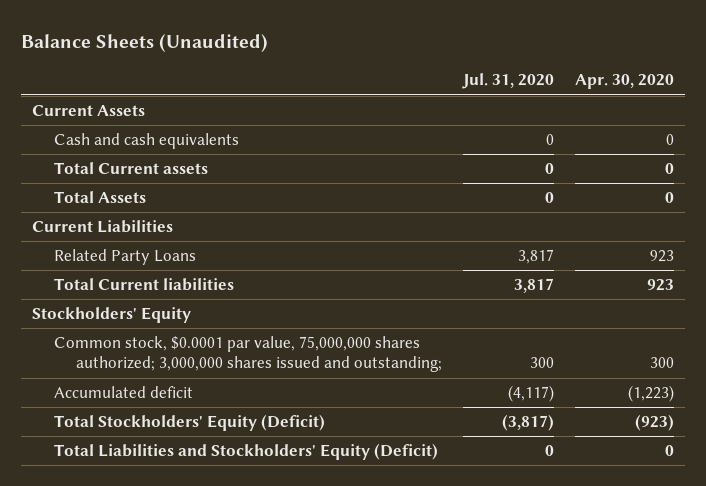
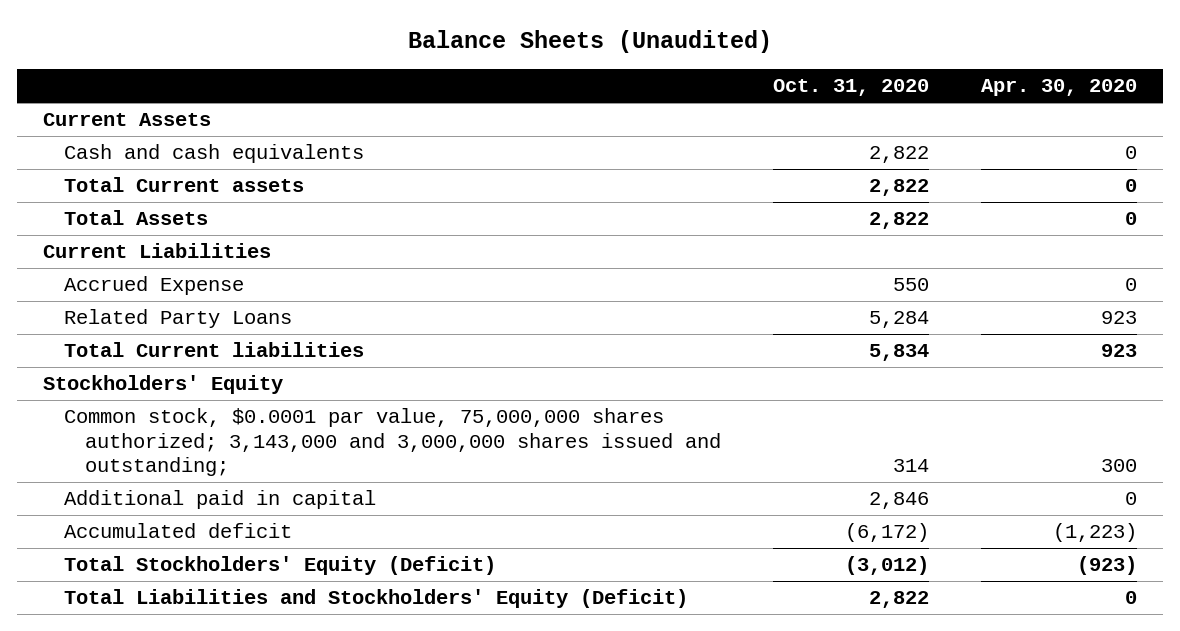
- | Jul. 31, 2020 | Apr. 30, 2020
+ | Oct. 31, 2020 | Apr. 30, 2020
+ Accrued Expense | 550 | 0
- Common stock, $0.0001 par value, 75,000,000 shares authorized; 3,000,000 shares issued and outstanding; | 300 | 300
+ Common stock, $0.0001 par value, 75,000,000 shares authorized; 3,143,000 and 3,000,000 shares issued and outstanding; | 314 | 300
+ Additional paid in capital | 2,846 | 0

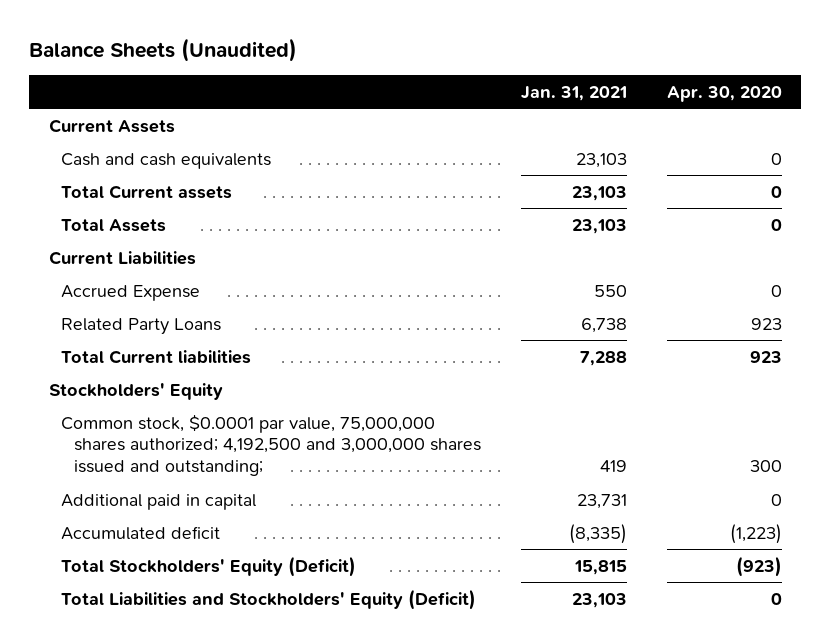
- | Oct. 31, 2020 | Apr. 30, 2020
+ | Jan. 31, 2021 | Apr. 30, 2020
- Common stock, $0.0001 par value, 75,000,000 shares authorized; 3,143,000 and 3,000,000 shares issued and outstanding; | 314 | 300
+ Common stock, $0.0001 par value, 75,000,000 shares authorized; 4,192,500 and 3,000,000 shares issued and outstanding; | 419 | 300

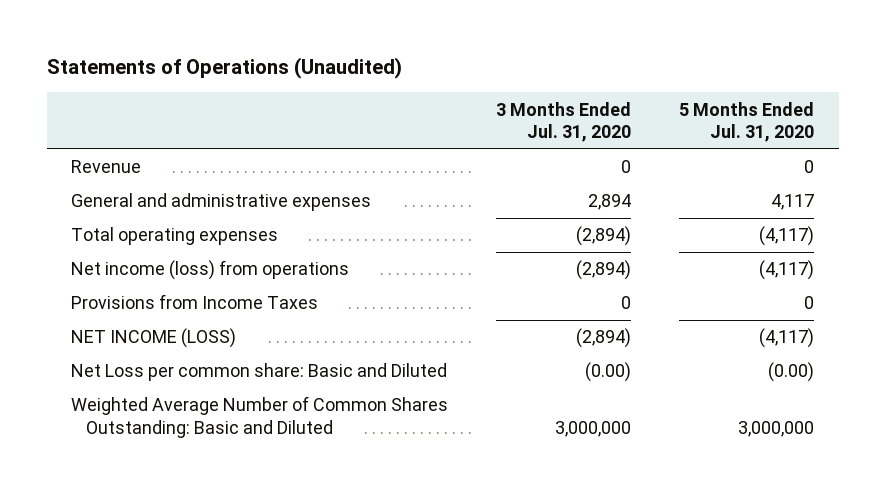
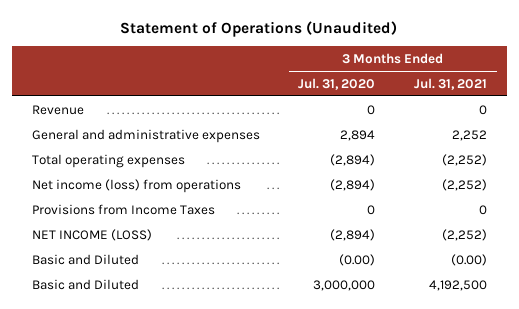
- Statements of Operations (Unaudited)
+ Statement of Operations (Unaudited)
- | 3 Months Ended Jul. 31, 2020 | 5 Months Ended Jul. 31, 2020
+ | 3 Months Ended Jul. 31, 2020 | 3 Months Ended Jul. 31, 2021
- Net Loss per common share: Basic and Diluted | (0.00) | (0.00)
- Weighted Average Number of Common Shares Outstanding: Basic and Diluted | 3,000,000 | 3,000,000
+ Basic and Diluted | (0.00) | (0.00)
+ Basic and Diluted | 3,000,000 | 4,192,500

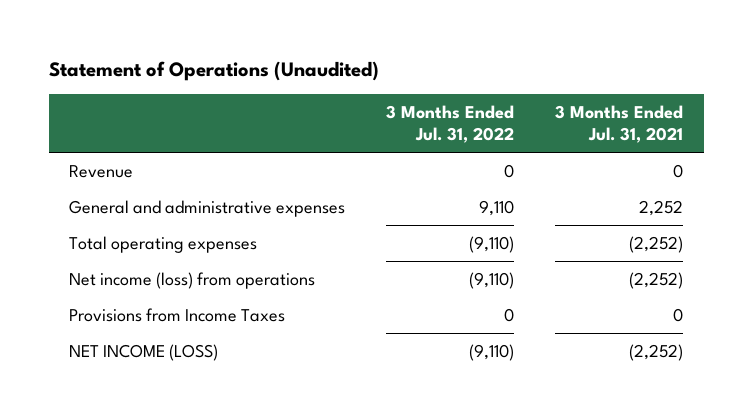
- | 3 Months Ended Jul. 31, 2020 | 3 Months Ended Jul. 31, 2021
+ | 3 Months Ended Jul. 31, 2022 | 3 Months Ended Jul. 31, 2021
- Basic and Diluted | (0.00) | (0.00)
- Basic and Diluted | 3,000,000 | 4,192,500

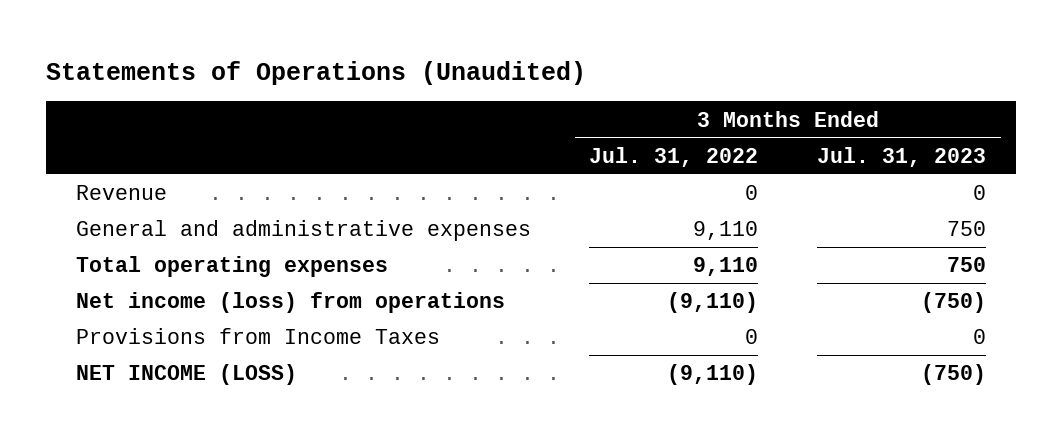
- Statement of Operations (Unaudited)
+ Statements of Operations (Unaudited)
- | 3 Months Ended Jul. 31, 2022 | 3 Months Ended Jul. 31, 2021
+ | 3 Months Ended Jul. 31, 2022 | 3 Months Ended Jul. 31, 2023
- Total operating expenses | (9,110) | (2,252)
+ Total operating expenses | 9,110 | 750

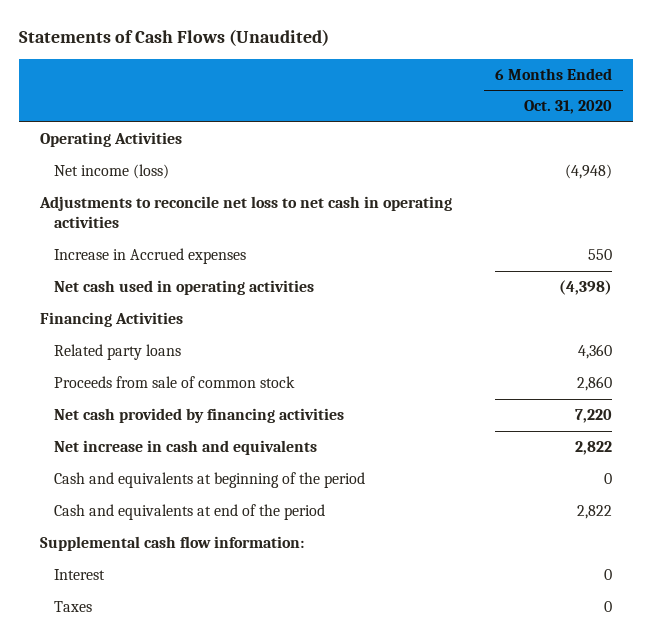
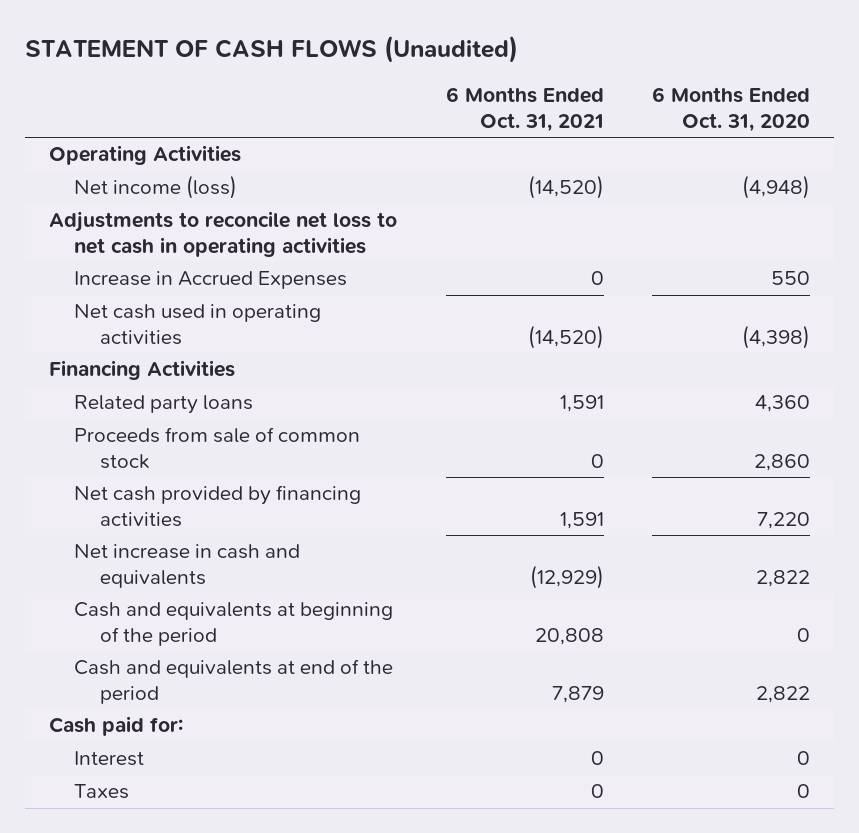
- Statements of Cash Flows (Unaudited)
+ STATEMENT OF CASH FLOWS (Unaudited)
- | 6 Months Ended Oct. 31, 2020
+ | 6 Months Ended Oct. 31, 2021 | 6 Months Ended Oct. 31, 2020
- Increase in Accrued expenses | 550
+ Increase in Accrued Expenses | 0 | 550
- Supplemental cash flow information:
+ Cash paid for:

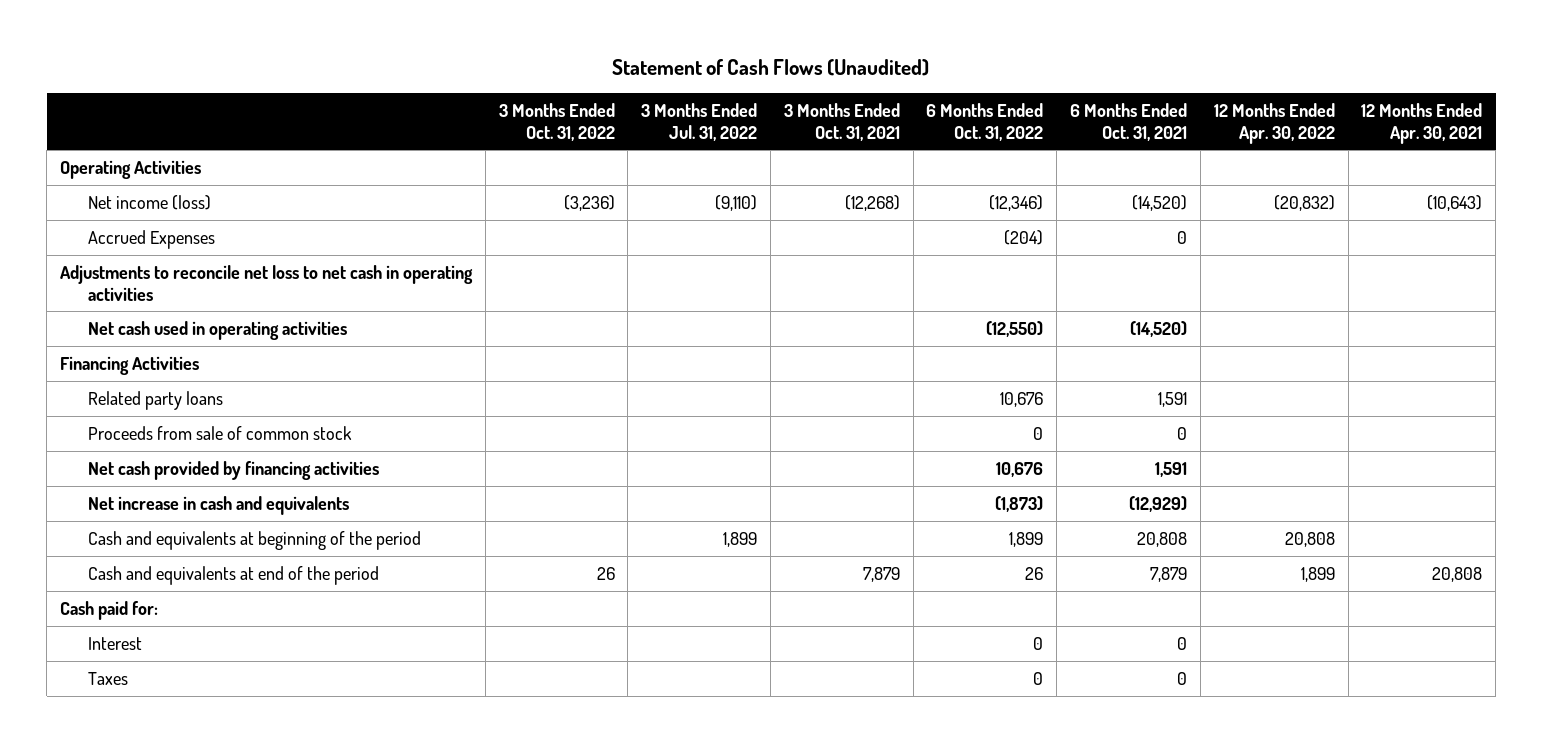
- STATEMENT OF CASH FLOWS (Unaudited)
+ Statement of Cash Flows (Unaudited)
- | 6 Months Ended Oct. 31, 2021 | 6 Months Ended Oct. 31, 2020
+ | 3 Months Ended Oct. 31, 2022 | 3 Months Ended Jul. 31, 2022 | 3 Months Ended Oct. 31, 2021 | 6 Months Ended Oct. 31, 2022 | 6 Months Ended Oct. 31, 2021 | 12 Months Ended Apr. 30, 2022 | 12 Months Ended Apr. 30, 2021
+ Accrued Expenses | | | | (204) | 0 | |
- Increase in Accrued Expenses | 0 | 550

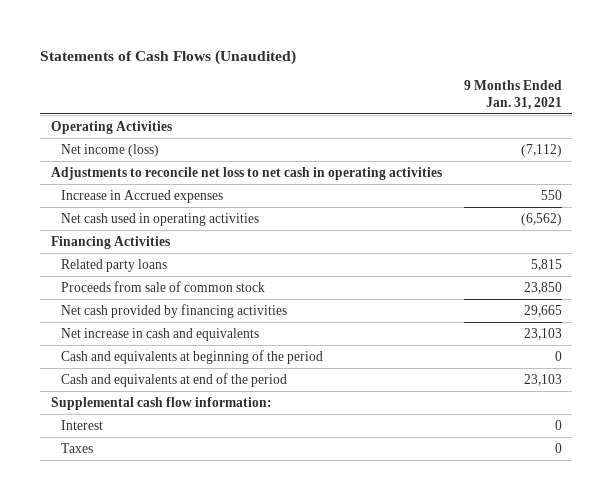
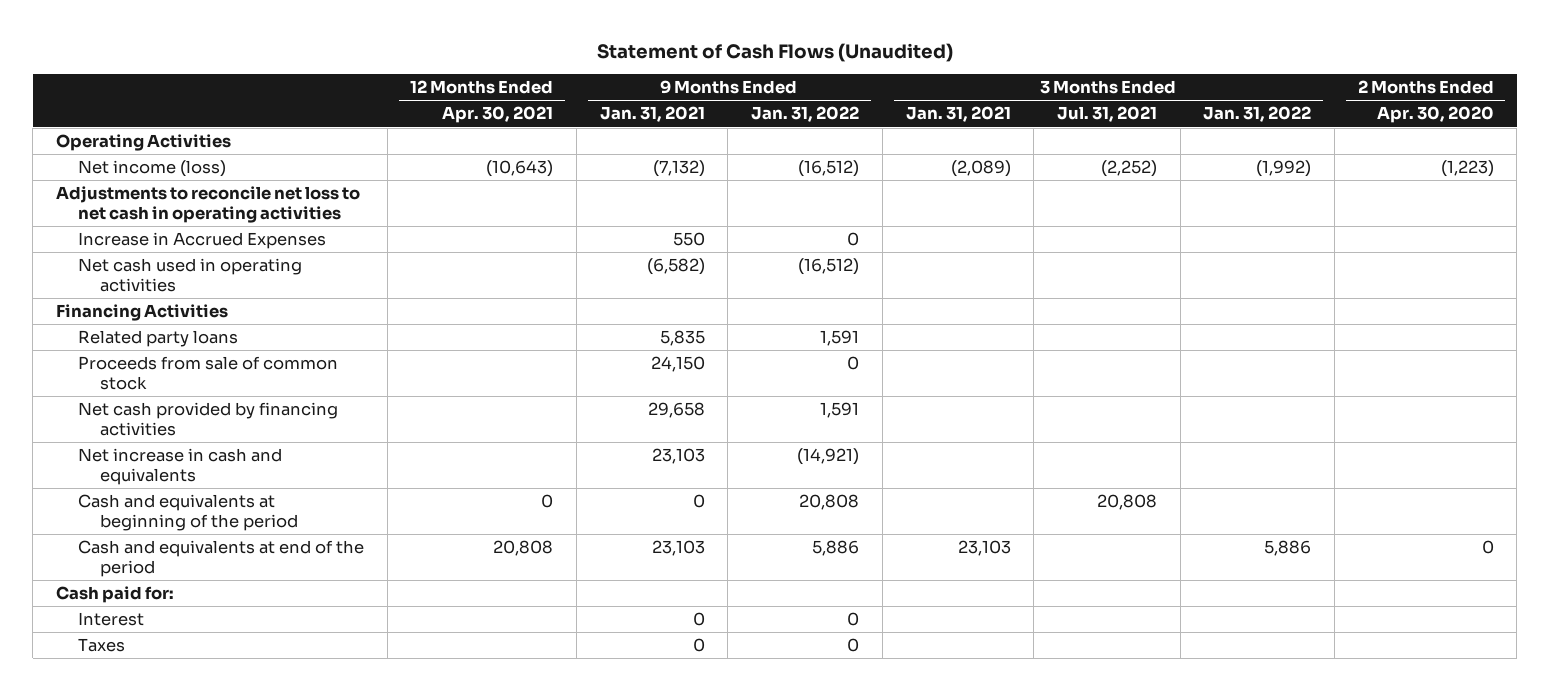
- Statements of Cash Flows (Unaudited)
+ Statement of Cash Flows (Unaudited)
- | 9 Months Ended Jan. 31, 2021
+ | 12 Months Ended Apr. 30, 2021 | 9 Months Ended Jan. 31, 2021 | 9 Months Ended Jan. 31, 2022 | 3 Months Ended Jan. 31, 2021 | 3 Months Ended Jul. 31, 2021 | 3 Months Ended Jan. 31, 2022 | 2 Months Ended Apr. 30, 2020
- Net income (loss) | (7,112)
+ Net income (loss) | (10,643) | (7,132) | (16,512) | (2,089) | (2,252) | (1,992) | (1,223)
- Increase in Accrued expenses | 550
- Net cash used in operating activities | (6,562)
+ Increase in Accrued Expenses | | 550 | 0 | | | |
+ Net cash used in operating activities | | (6,582) | (16,512) | | | |
- Related party loans | 5,815
- Proceeds from sale of common stock | 23,850
- Net cash provided by financing activities | 29,665
+ Related party loans | | 5,835 | 1,591 | | | |
+ Proceeds from sale of common stock | | 24,150 | 0 | | | |
+ Net cash provided by financing activities | | 29,658 | 1,591 | | | |
- Supplemental cash flow information:
+ Cash paid for:

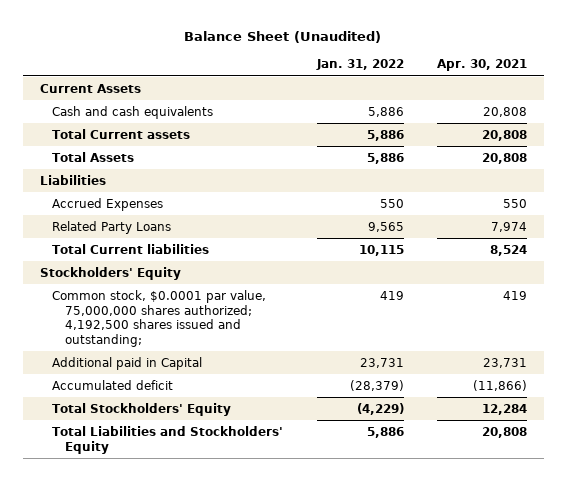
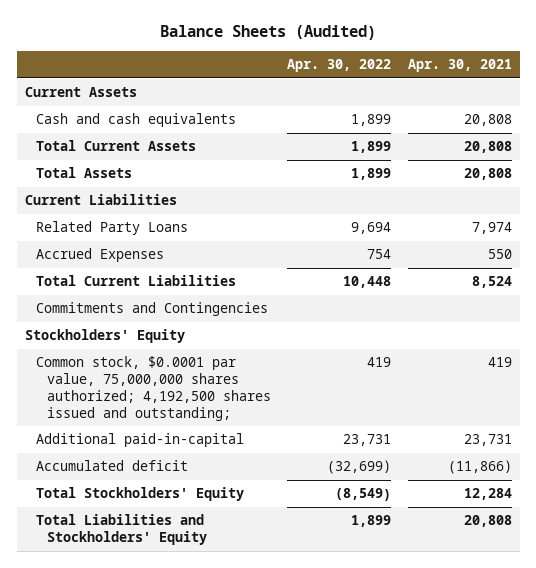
- Balance Sheet (Unaudited)
+ Balance Sheets (Audited)
- | Jan. 31, 2022 | Apr. 30, 2021
+ | Apr. 30, 2022 | Apr. 30, 2021
- Total Current assets | 5,886 | 20,808
+ Total Current Assets | 1,899 | 20,808
- Liabilities
+ Current Liabilities
- Total Current liabilities | 10,115 | 8,524
moved down: Accrued Expenses | 754 | 550
+ Total Current Liabilities | 10,448 | 8,524
+ Commitments and Contingencies
- Additional paid in Capital | 23,731 | 23,731
+ Additional paid-in-capital | 23,731 | 23,731

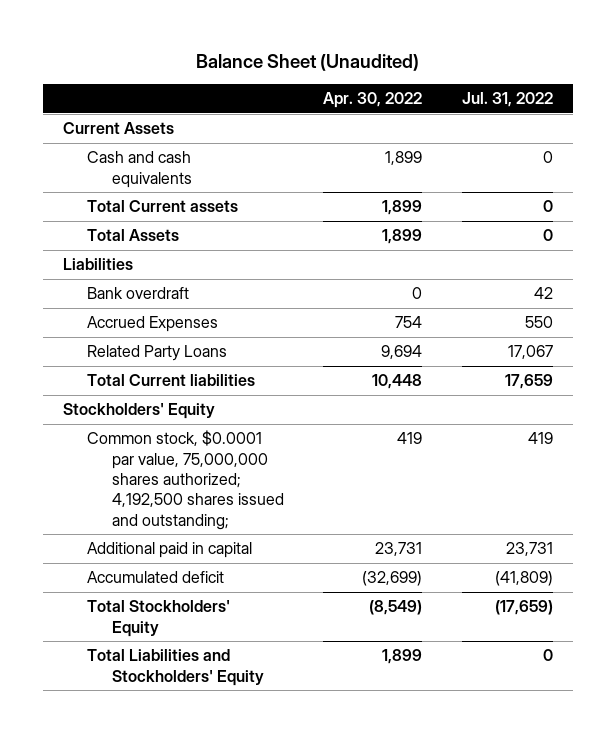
- Balance Sheets (Audited)
+ Balance Sheet (Unaudited)
- | Apr. 30, 2022 | Apr. 30, 2021
+ | Apr. 30, 2022 | Jul. 31, 2022
- Total Current Assets | 1,899 | 20,808
+ Total Current assets | 1,899 | 0
- Current Liabilities
+ Liabilities
+ Bank overdraft | 0 | 42
- Total Current Liabilities | 10,448 | 8,524
- Commitments and Contingencies
moved down: Related Party Loans | 9,694 | 17,067
+ Total Current liabilities | 10,448 | 17,659
- Additional paid-in-capital | 23,731 | 23,731
+ Additional paid in capital | 23,731 | 23,731

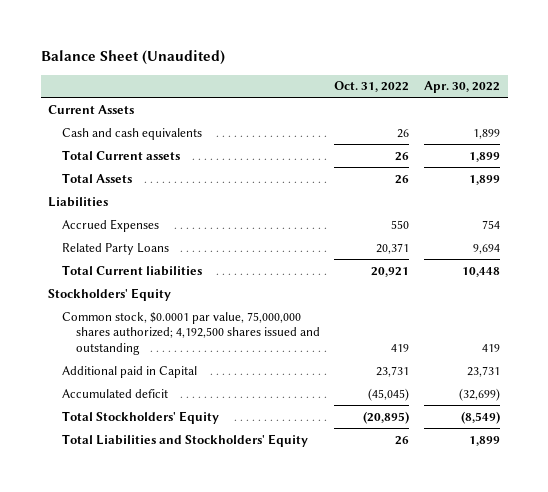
- | Apr. 30, 2022 | Jul. 31, 2022
+ | Oct. 31, 2022 | Apr. 30, 2022
- Bank overdraft | 0 | 42
- Common stock, $0.0001 par value, 75,000,000 shares authorized; 4,192,500 shares issued and outstanding; | 419 | 419
- Additional paid in capital | 23,731 | 23,731
+ Common stock, $0.0001 par value, 75,000,000 shares authorized; 4,192,500 shares issued and outstanding | 419 | 419
+ Additional paid in Capital | 23,731 | 23,731

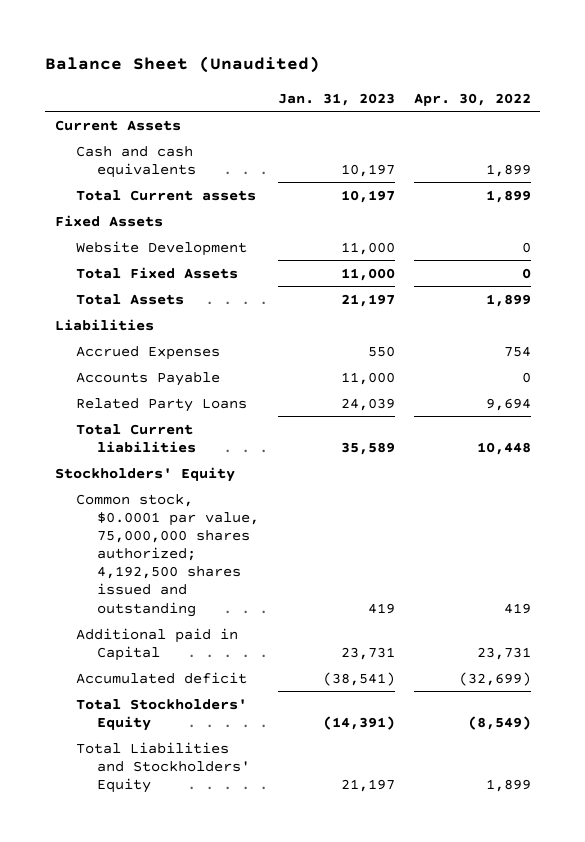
- | Oct. 31, 2022 | Apr. 30, 2022
+ | Jan. 31, 2023 | Apr. 30, 2022
+ Fixed Assets
+ Website Development | 11,000 | 0
+ Total Fixed Assets | 11,000 | 0
+ Accounts Payable | 11,000 | 0

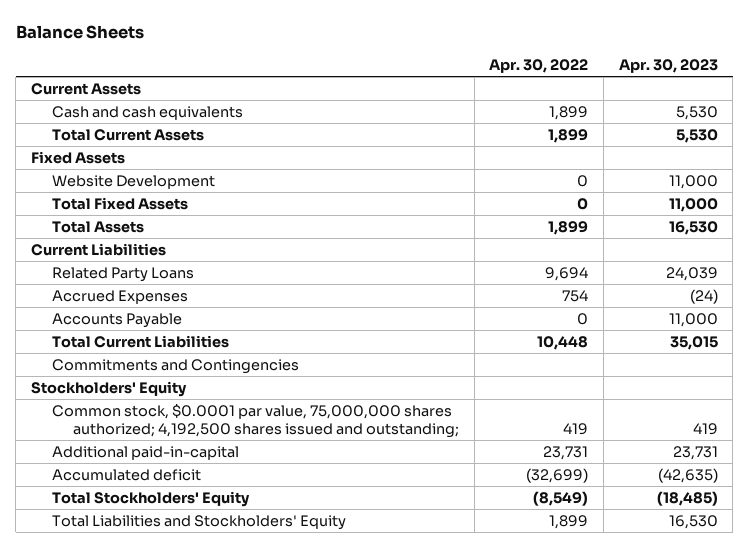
- Balance Sheet (Unaudited)
+ Balance Sheets
- | Jan. 31, 2023 | Apr. 30, 2022
+ | Apr. 30, 2022 | Apr. 30, 2023
- Total Current assets | 10,197 | 1,899
+ Total Current Assets | 1,899 | 5,530
- Liabilities
+ Current Liabilities
moved up: Related Party Loans | 9,694 | 24,039
- Total Current liabilities | 35,589 | 10,448
+ Total Current Liabilities | 10,448 | 35,015
+ Commitments and Contingencies
- Common stock, $0.0001 par value, 75,000,000 shares authorized; 4,192,500 shares issued and outstanding | 419 | 419
- Additional paid in Capital | 23,731 | 23,731
+ Common stock, $0.0001 par value, 75,000,000 shares authorized; 4,192,500 shares issued and outstanding; | 419 | 419
+ Additional paid-in-capital | 23,731 | 23,731

